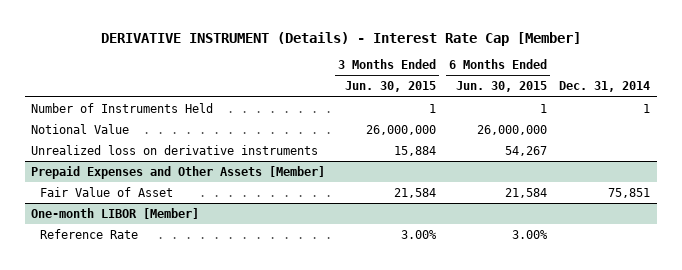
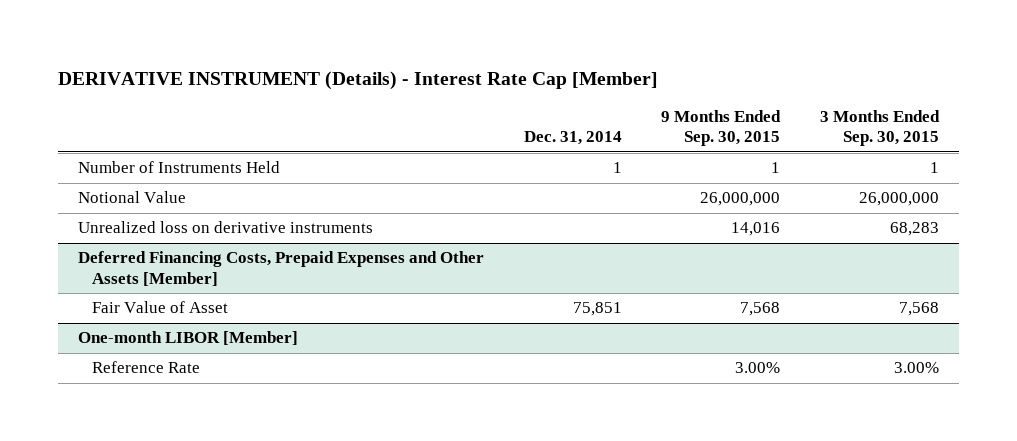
- | 3 Months Ended Jun. 30, 2015 | 6 Months Ended Jun. 30, 2015 | Dec. 31, 2014
+ | Dec. 31, 2014 | 9 Months Ended Sep. 30, 2015 | 3 Months Ended Sep. 30, 2015
- Prepaid Expenses and Other Assets [Member]
+ Deferred Financing Costs, Prepaid Expenses and Other Assets [Member]

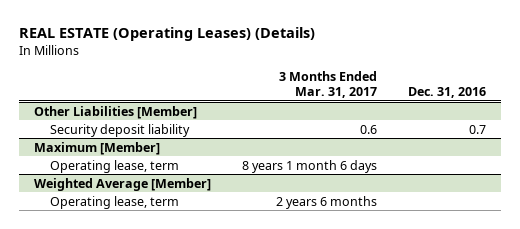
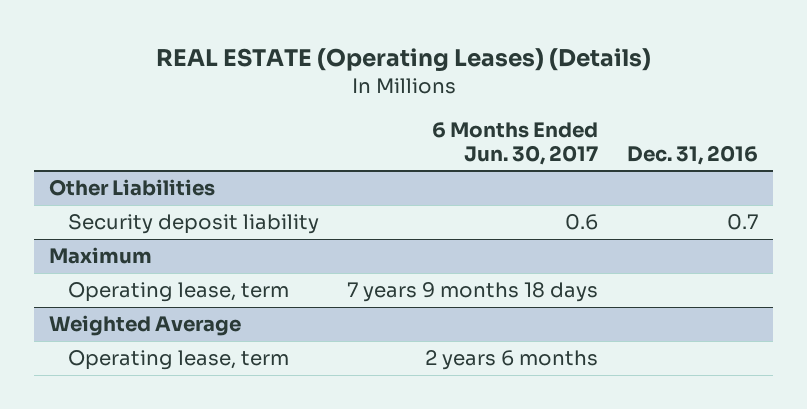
- | 3 Months Ended Mar. 31, 2017 | Dec. 31, 2016
+ | 6 Months Ended Jun. 30, 2017 | Dec. 31, 2016
- Other Liabilities [Member]
+ Other Liabilities
- Maximum [Member]
+ Maximum
- Weighted Average [Member]
+ Weighted Average

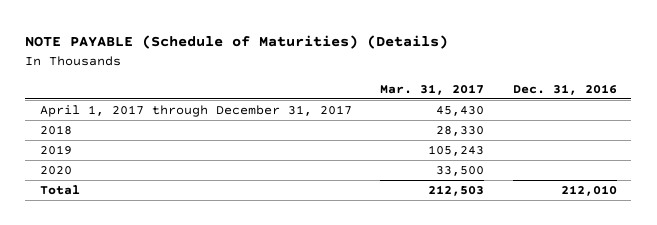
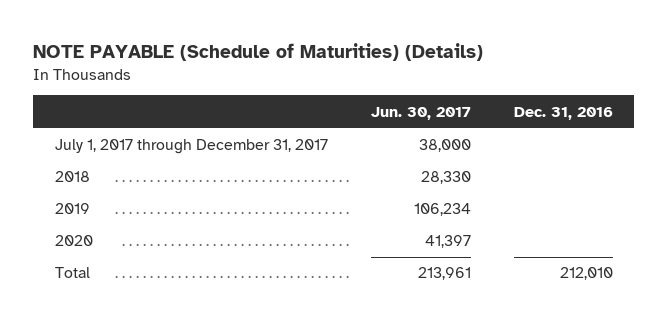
- | Mar. 31, 2017 | Dec. 31, 2016
+ | Jun. 30, 2017 | Dec. 31, 2016
- April 1, 2017 through December 31, 2017 | 45,430 |
+ July 1, 2017 through December 31, 2017 | 38,000 |

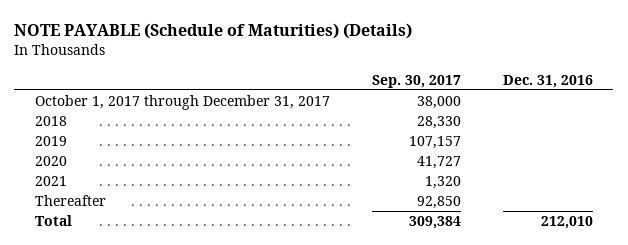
- | Jun. 30, 2017 | Dec. 31, 2016
+ | Sep. 30, 2017 | Dec. 31, 2016
- July 1, 2017 through December 31, 2017 | 38,000 |
+ October 1, 2017 through December 31, 2017 | 38,000 |
+ 2021 | 1,320 |
+ Thereafter | 92,850 |

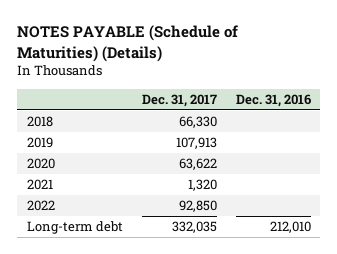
- NOTE PAYABLE (Schedule of Maturities) (Details)
+ NOTES PAYABLE (Schedule of Maturities) (Details)
- | Sep. 30, 2017 | Dec. 31, 2016
+ | Dec. 31, 2017 | Dec. 31, 2016
- October 1, 2017 through December 31, 2017 | 38,000 |
- Thereafter | 92,850 |
- Total | 309,384 | 212,010
+ 2022 | 92,850 |
+ Long-term debt | 332,035 | 212,010

